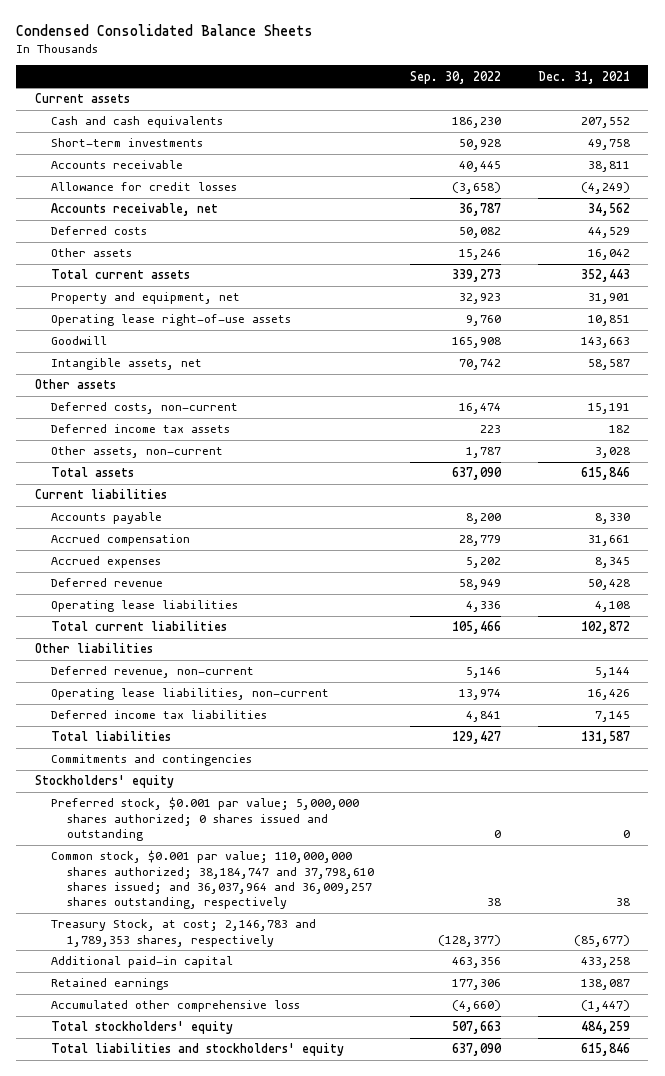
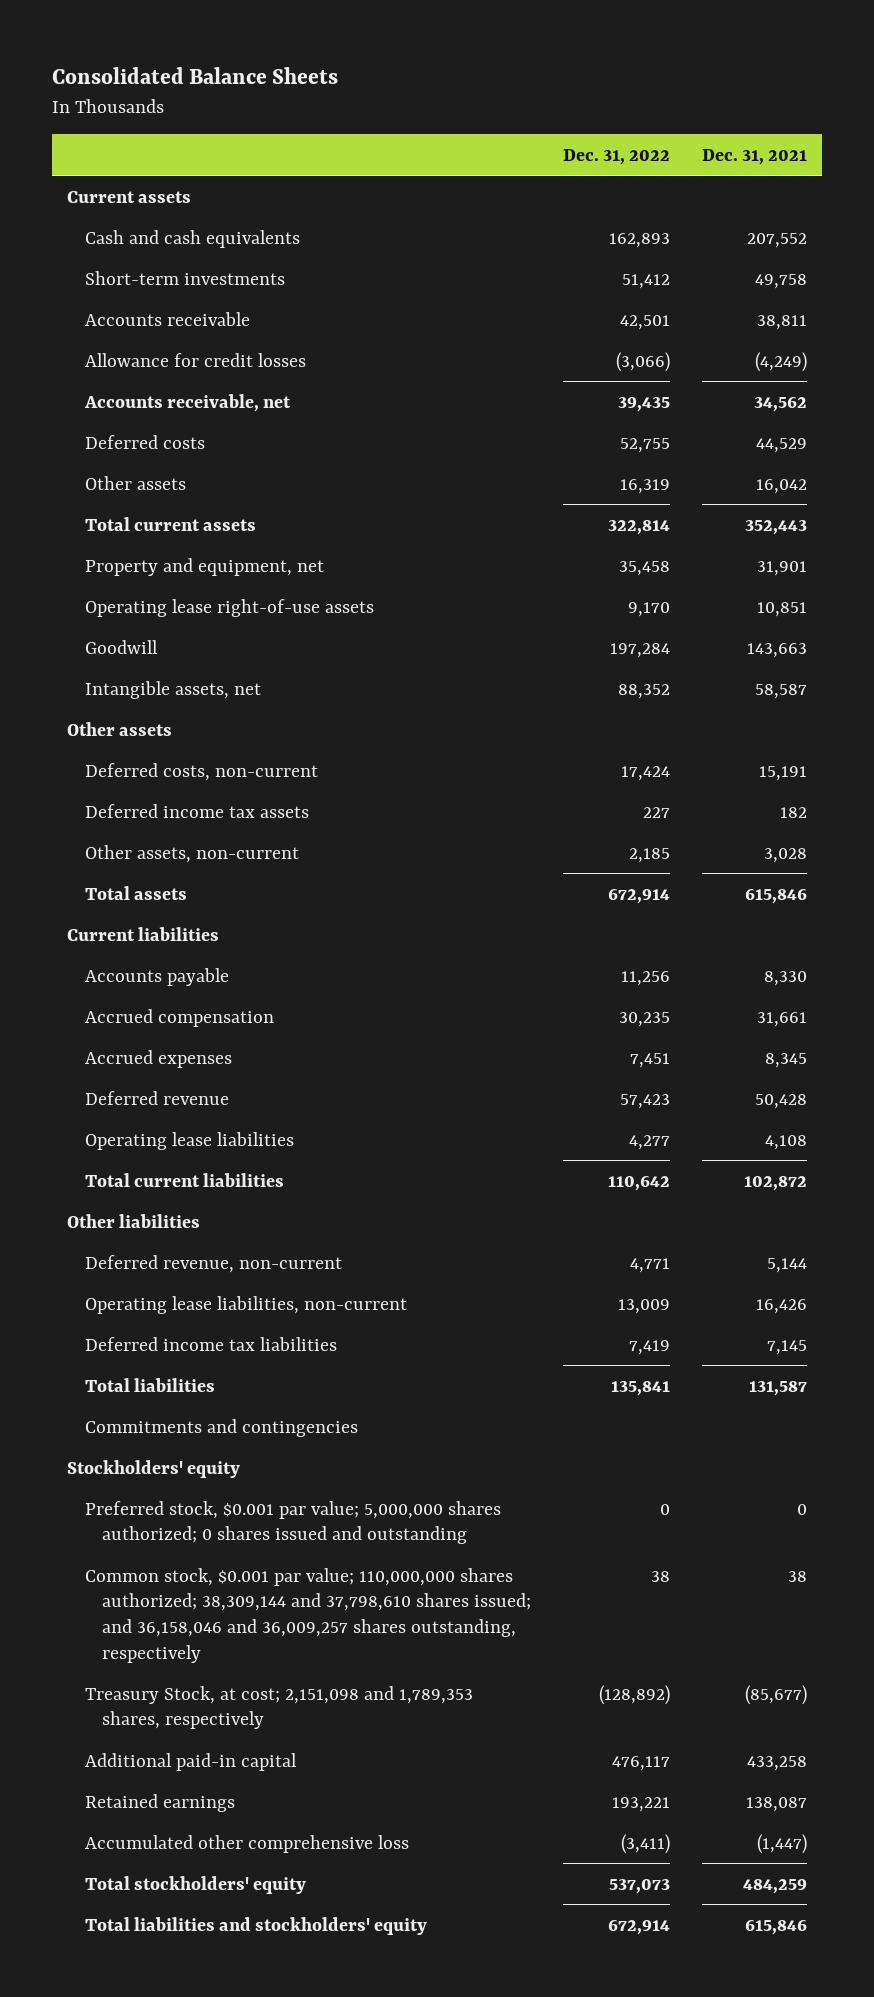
- Condensed Consolidated Balance Sheets
+ Consolidated Balance Sheets
- | Sep. 30, 2022 | Dec. 31, 2021
+ | Dec. 31, 2022 | Dec. 31, 2021
- Common stock, $0.001 par value; 110,000,000 shares authorized; 38,184,747 and 37,798,610 shares issued; and 36,037,964 and 36,009,257 shares outstanding, respectively | 38 | 38
- Treasury Stock, at cost; 2,146,783 and 1,789,353 shares, respectively | (128,377) | (85,677)
+ Common stock, $0.001 par value; 110,000,000 shares authorized; 38,309,144 and 37,798,610 shares issued; and 36,158,046 and 36,009,257 shares outstanding, respectively | 38 | 38
+ Treasury Stock, at cost; 2,151,098 and 1,789,353 shares, respectively | (128,892) | (85,677)

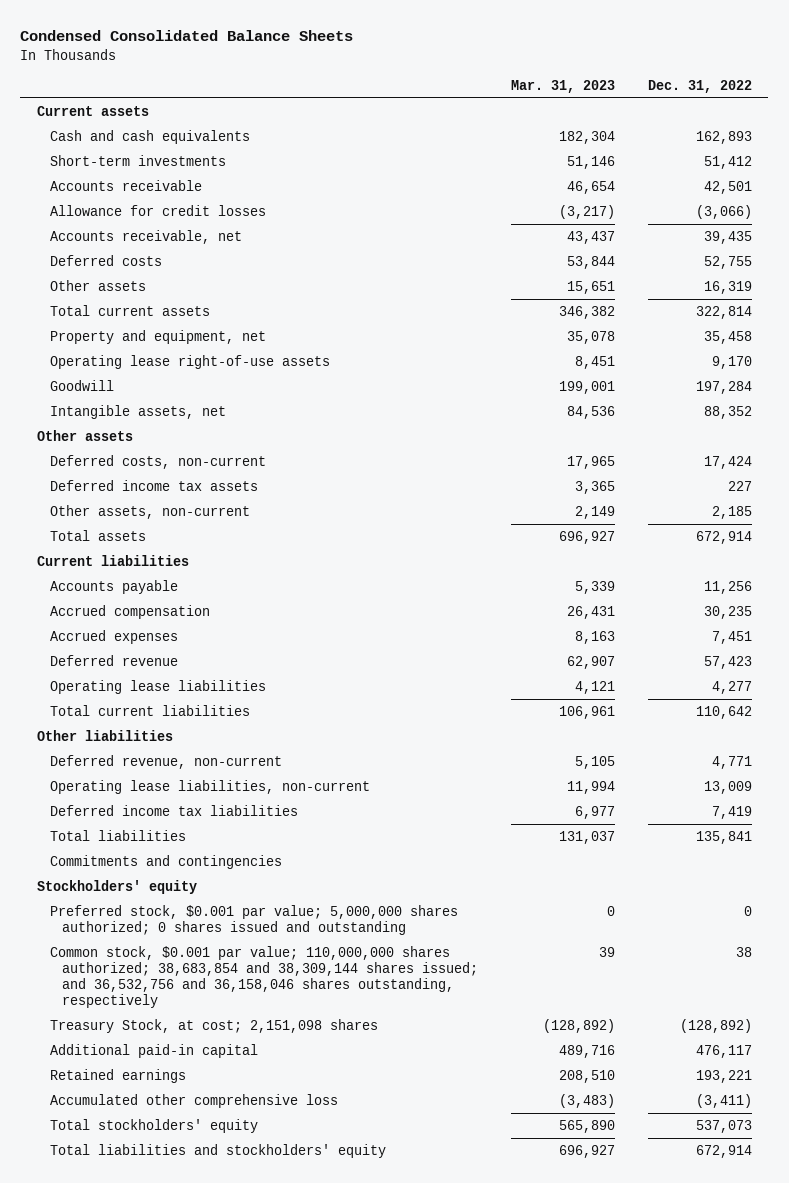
- Consolidated Balance Sheets
+ Condensed Consolidated Balance Sheets
- | Dec. 31, 2022 | Dec. 31, 2021
+ | Mar. 31, 2023 | Dec. 31, 2022
- Common stock, $0.001 par value; 110,000,000 shares authorized; 38,309,144 and 37,798,610 shares issued; and 36,158,046 and 36,009,257 shares outstanding, respectively | 38 | 38
- Treasury Stock, at cost; 2,151,098 and 1,789,353 shares, respectively | (128,892) | (85,677)
+ Common stock, $0.001 par value; 110,000,000 shares authorized; 38,683,854 and 38,309,144 shares issued; and 36,532,756 and 36,158,046 shares outstanding, respectively | 39 | 38
+ Treasury Stock, at cost; 2,151,098 shares | (128,892) | (128,892)

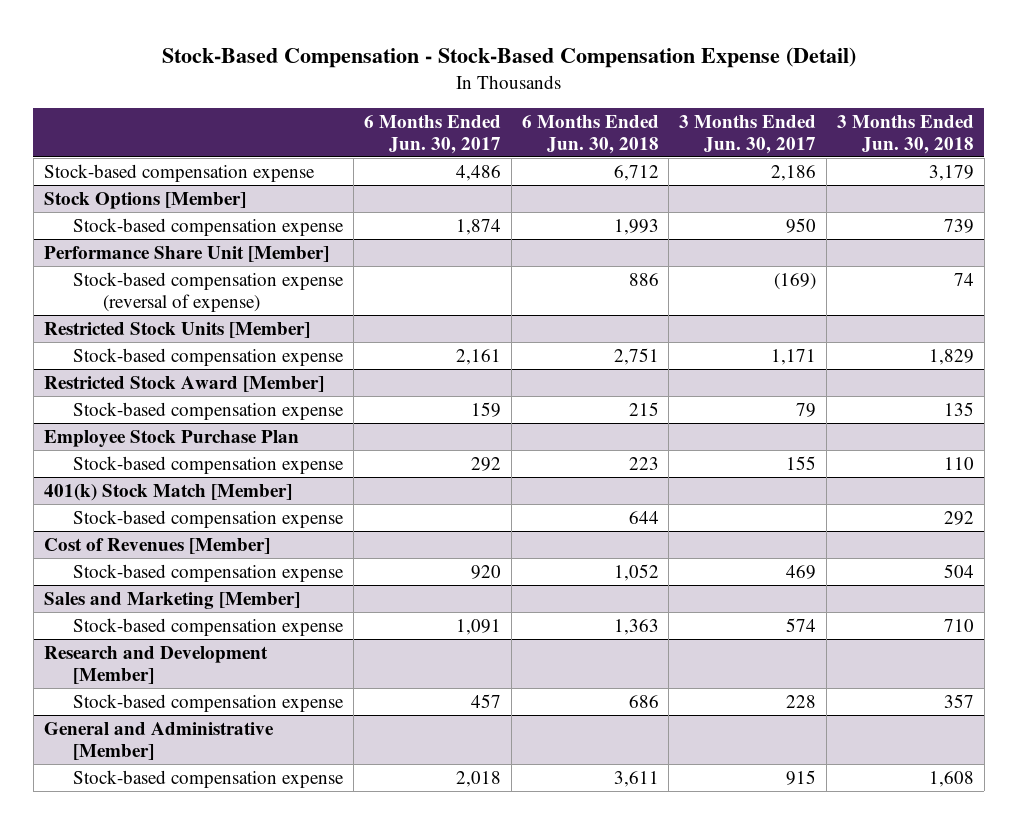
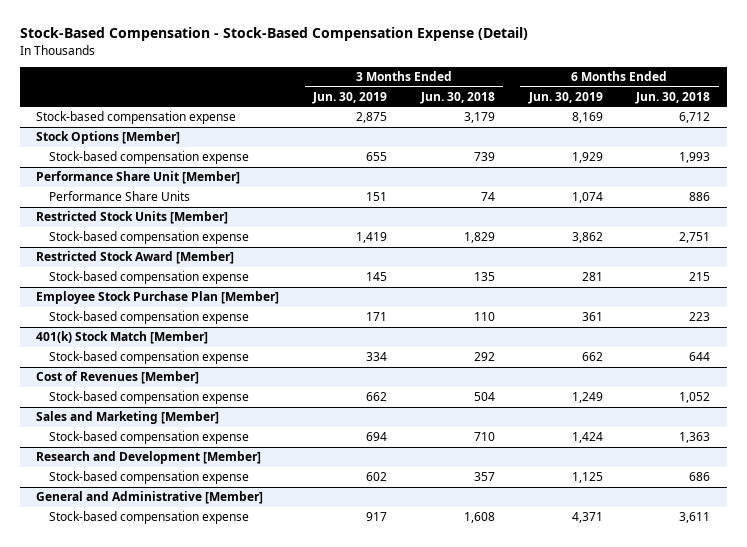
- | 6 Months Ended Jun. 30, 2017 | 6 Months Ended Jun. 30, 2018 | 3 Months Ended Jun. 30, 2017 | 3 Months Ended Jun. 30, 2018
+ | 3 Months Ended Jun. 30, 2019 | 3 Months Ended Jun. 30, 2018 | 6 Months Ended Jun. 30, 2019 | 6 Months Ended Jun. 30, 2018
@ Performance Share Unit [Member]
- Stock-based compensation expense (reversal of expense) | | 886 | (169) | 74
+ Performance Share Units | 151 | 74 | 1,074 | 886
- Employee Stock Purchase Plan
+ Employee Stock Purchase Plan [Member]

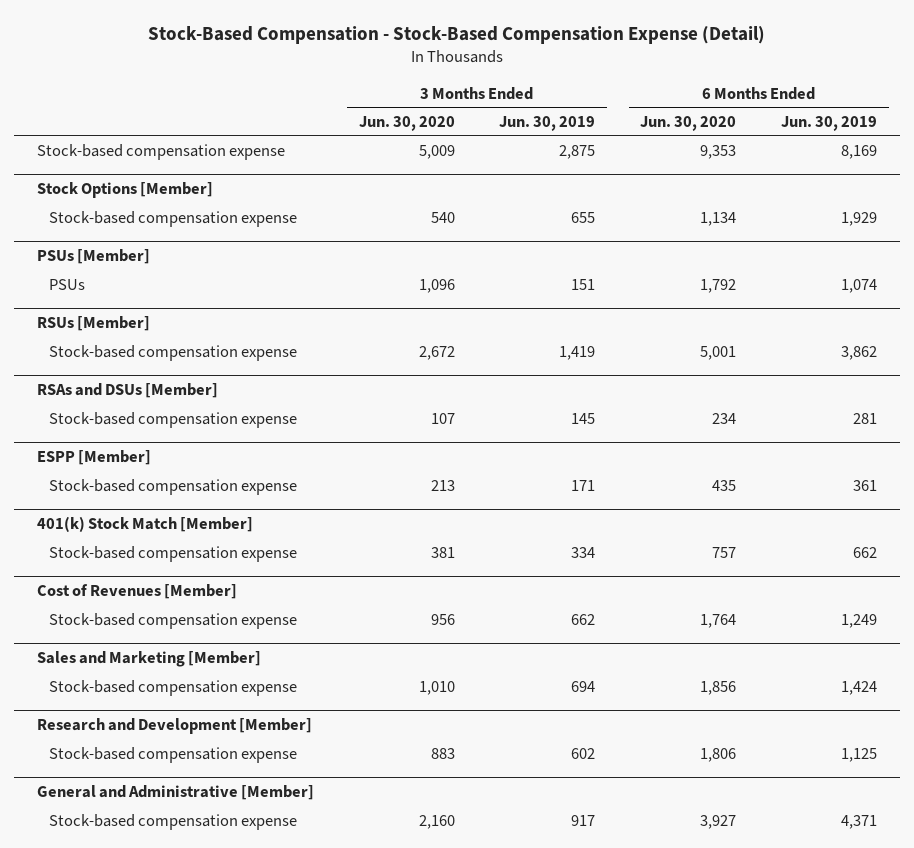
- | 3 Months Ended Jun. 30, 2019 | 3 Months Ended Jun. 30, 2018 | 6 Months Ended Jun. 30, 2019 | 6 Months Ended Jun. 30, 2018
+ | 3 Months Ended Jun. 30, 2020 | 3 Months Ended Jun. 30, 2019 | 6 Months Ended Jun. 30, 2020 | 6 Months Ended Jun. 30, 2019
- Performance Share Unit [Member]
- Performance Share Units | 151 | 74 | 1,074 | 886
- Restricted Stock Units [Member]
+ PSUs [Member]
+ PSUs | 1,096 | 151 | 1,792 | 1,074
+ RSUs [Member]
- Restricted Stock Award [Member]
+ RSAs and DSUs [Member]
- Employee Stock Purchase Plan [Member]
+ ESPP [Member]

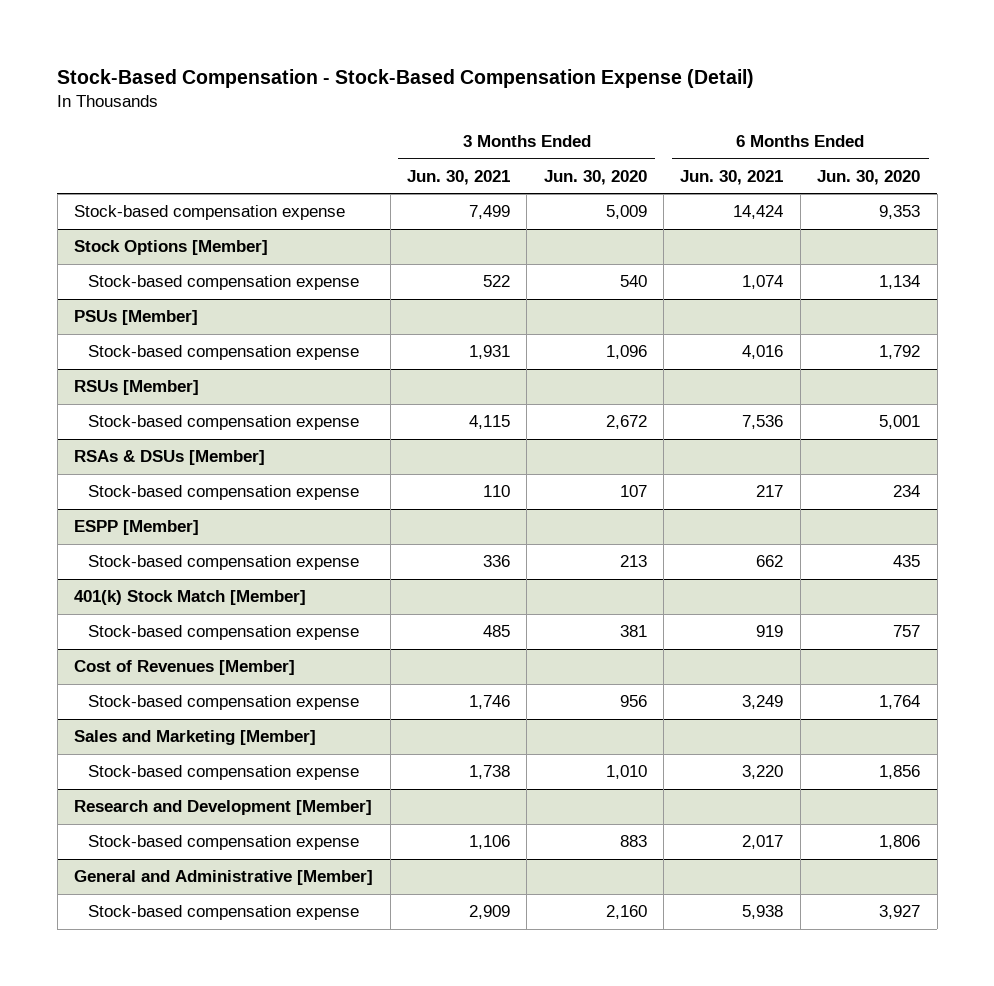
- | 3 Months Ended Jun. 30, 2020 | 3 Months Ended Jun. 30, 2019 | 6 Months Ended Jun. 30, 2020 | 6 Months Ended Jun. 30, 2019
+ | 3 Months Ended Jun. 30, 2021 | 3 Months Ended Jun. 30, 2020 | 6 Months Ended Jun. 30, 2021 | 6 Months Ended Jun. 30, 2020
@ PSUs [Member]
- PSUs | 1,096 | 151 | 1,792 | 1,074
+ Stock-based compensation expense | 1,931 | 1,096 | 4,016 | 1,792
- RSAs and DSUs [Member]
+ RSAs & DSUs [Member]

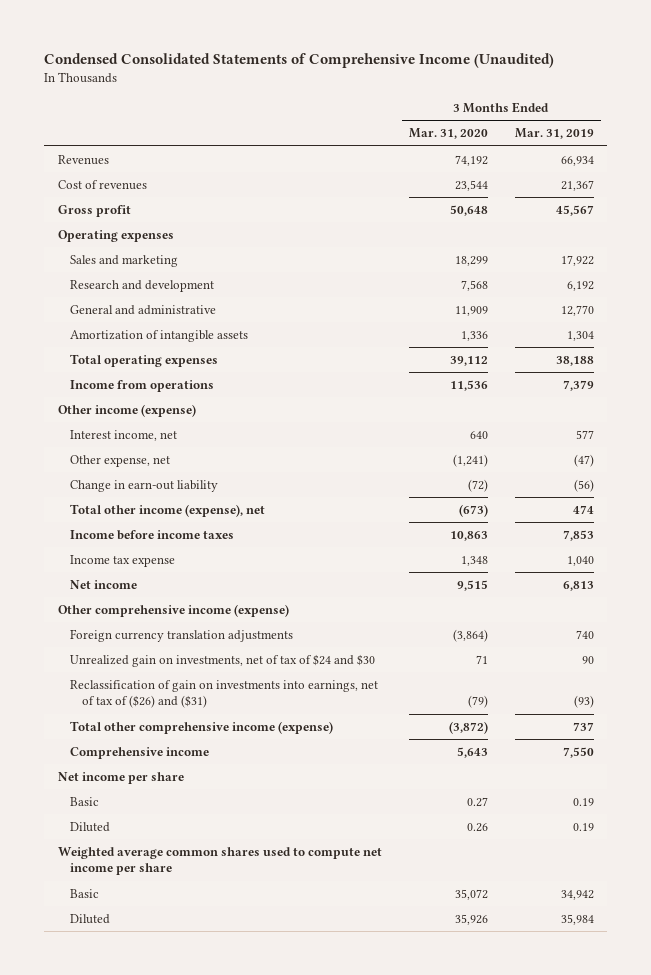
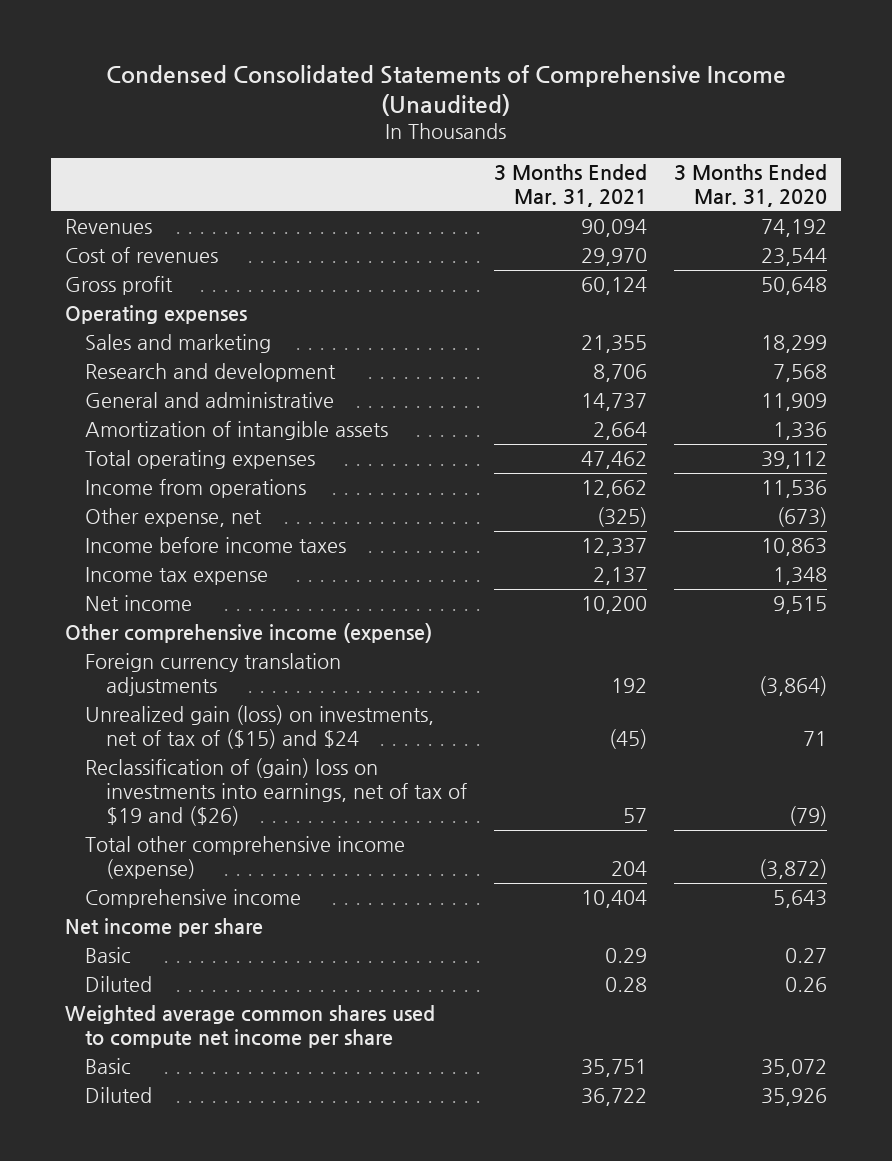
- | 3 Months Ended Mar. 31, 2020 | 3 Months Ended Mar. 31, 2019
+ | 3 Months Ended Mar. 31, 2021 | 3 Months Ended Mar. 31, 2020
- Other income (expense)
- Interest income, net | 640 | 577
- Other expense, net | (1,241) | (47)
- Change in earn-out liability | (72) | (56)
- Total other income (expense), net | (673) | 474
+ Other expense, net | (325) | (673)
- Unrealized gain on investments, net of tax of $24 and $30 | 71 | 90
- Reclassification of gain on investments into earnings, net of tax of ($26) and ($31) | (79) | (93)
+ Unrealized gain (loss) on investments, net of tax of ($15) and $24 | (45) | 71
+ Reclassification of (gain) loss on investments into earnings, net of tax of $19 and ($26) | 57 | (79)

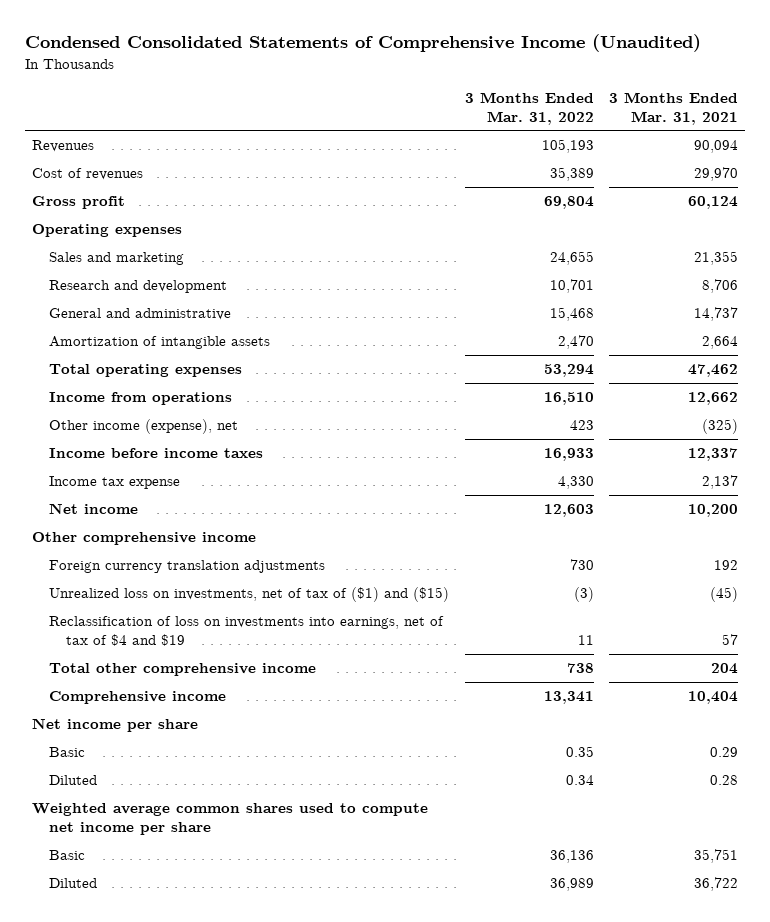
- | 3 Months Ended Mar. 31, 2021 | 3 Months Ended Mar. 31, 2020
+ | 3 Months Ended Mar. 31, 2022 | 3 Months Ended Mar. 31, 2021
- Other expense, net | (325) | (673)
+ Other income (expense), net | 423 | (325)
- Other comprehensive income (expense)
+ Other comprehensive income
- Unrealized gain (loss) on investments, net of tax of ($15) and $24 | (45) | 71
- Reclassification of (gain) loss on investments into earnings, net of tax of $19 and ($26) | 57 | (79)
- Total other comprehensive income (expense) | 204 | (3,872)
+ Unrealized loss on investments, net of tax of ($1) and ($15) | (3) | (45)
+ Reclassification of loss on investments into earnings, net of tax of $4 and $19 | 11 | 57
+ Total other comprehensive income | 738 | 204

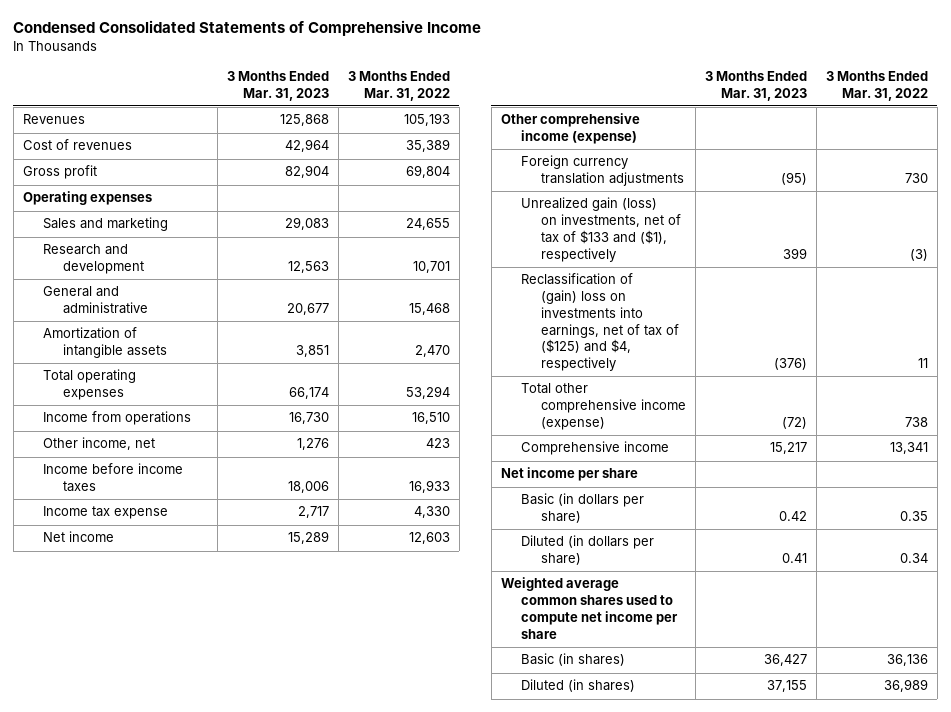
- Condensed Consolidated Statements of Comprehensive Income (Unaudited)
+ Condensed Consolidated Statements of Comprehensive Income
- | 3 Months Ended Mar. 31, 2022 | 3 Months Ended Mar. 31, 2021
+ | 3 Months Ended Mar. 31, 2023 | 3 Months Ended Mar. 31, 2022
- Other income (expense), net | 423 | (325)
+ Other income, net | 1,276 | 423
- Other comprehensive income
+ Other comprehensive income (expense)
- Unrealized loss on investments, net of tax of ($1) and ($15) | (3) | (45)
- Reclassification of loss on investments into earnings, net of tax of $4 and $19 | 11 | 57
- Total other comprehensive income | 738 | 204
+ Unrealized gain (loss) on investments, net of tax of $133 and ($1), respectively | 399 | (3)
+ Reclassification of (gain) loss on investments into earnings, net of tax of ($125) and $4, respectively | (376) | 11
+ Total other comprehensive income (expense) | (72) | 738
- Basic | 0.35 | 0.29
- Diluted | 0.34 | 0.28
+ Basic (in dollars per share) | 0.42 | 0.35
+ Diluted (in dollars per share) | 0.41 | 0.34
- Basic | 36,136 | 35,751
- Diluted | 36,989 | 36,722
+ Basic (in shares) | 36,427 | 36,136
+ Diluted (in shares) | 37,155 | 36,989

